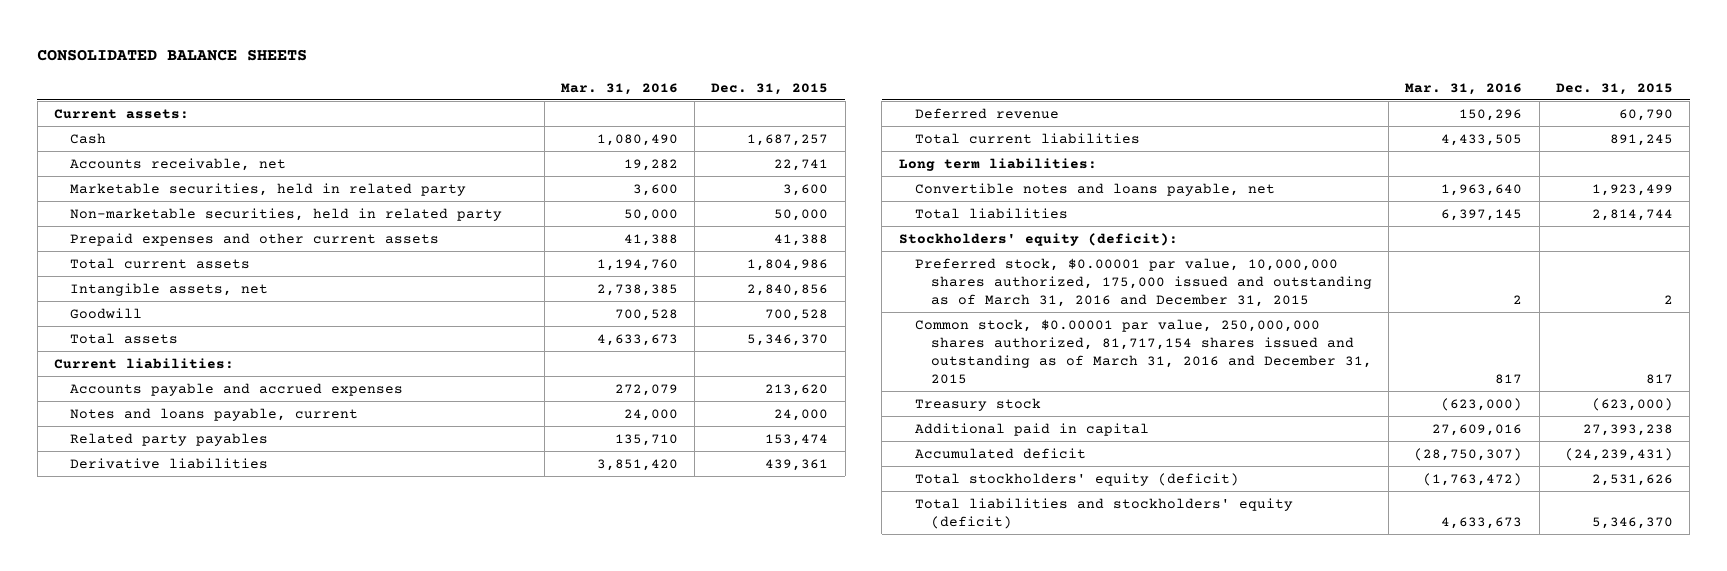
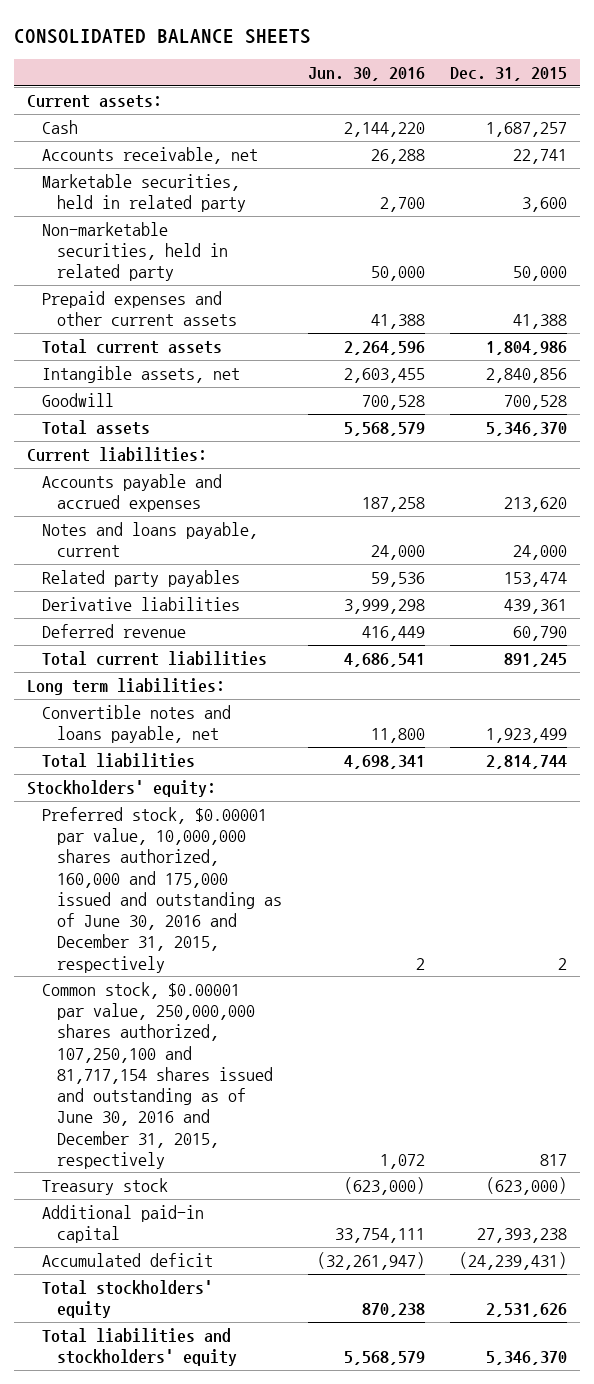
- | Mar. 31, 2016 | Dec. 31, 2015
+ | Jun. 30, 2016 | Dec. 31, 2015
- Stockholders' equity (deficit):
- Preferred stock, $0.00001 par value, 10,000,000 shares authorized, 175,000 issued and outstanding as of March 31, 2016 and December 31, 2015 | 2 | 2
- Common stock, $0.00001 par value, 250,000,000 shares authorized, 81,717,154 shares issued and outstanding as of March 31, 2016 and December 31, 2015 | 817 | 817
+ Stockholders' equity:
+ Preferred stock, $0.00001 par value, 10,000,000 shares authorized, 160,000 and 175,000 issued and outstanding as of June 30, 2016 and December 31, 2015, respectively | 2 | 2
+ Common stock, $0.00001 par value, 250,000,000 shares authorized, 107,250,100 and 81,717,154 shares issued and outstanding as of June 30, 2016 and December 31, 2015, respectively | 1,072 | 817
- Additional paid in capital | 27,609,016 | 27,393,238
+ Additional paid-in capital | 33,754,111 | 27,393,238
- Total stockholders' equity (deficit) | (1,763,472) | 2,531,626
- Total liabilities and stockholders' equity (deficit) | 4,633,673 | 5,346,370
+ Total stockholders' equity | 870,238 | 2,531,626
+ Total liabilities and stockholders' equity | 5,568,579 | 5,346,370

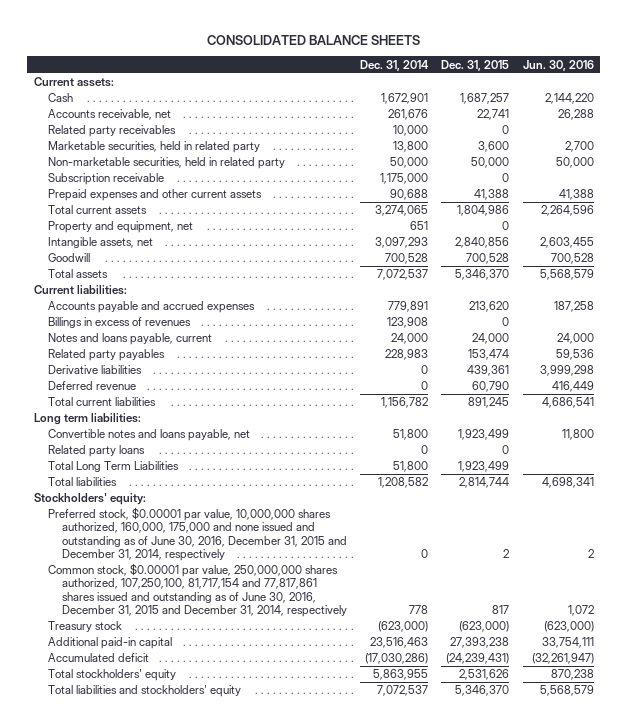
- | Jun. 30, 2016 | Dec. 31, 2015
+ | Dec. 31, 2014 | Dec. 31, 2015 | Jun. 30, 2016
+ Related party receivables | 10,000 | 0 |
+ Subscription receivable | 1,175,000 | 0 |
+ Property and equipment, net | 651 | 0 |
+ Billings in excess of revenues | 123,908 | 0 |
+ Related party loans | 0 | 0 |
+ Total Long Term Liabilities | 51,800 | 1,923,499 |
- Preferred stock, $0.00001 par value, 10,000,000 shares authorized, 160,000 and 175,000 issued and outstanding as of June 30, 2016 and December 31, 2015, respectively | 2 | 2
- Common stock, $0.00001 par value, 250,000,000 shares authorized, 107,250,100 and 81,717,154 shares issued and outstanding as of June 30, 2016 and December 31, 2015, respectively | 1,072 | 817
+ Preferred stock, $0.00001 par value, 10,000,000 shares authorized, 160,000, 175,000 and none issued and outstanding as of June 30, 2016, December 31, 2015 and December 31, 2014, respectively | 0 | 2 | 2
+ Common stock, $0.00001 par value, 250,000,000 shares authorized, 107,250,100, 81,717,154 and 77,817,861 shares issued and outstanding as of June 30, 2016, December 31, 2015 and December 31, 2014, respectively | 778 | 817 | 1,072

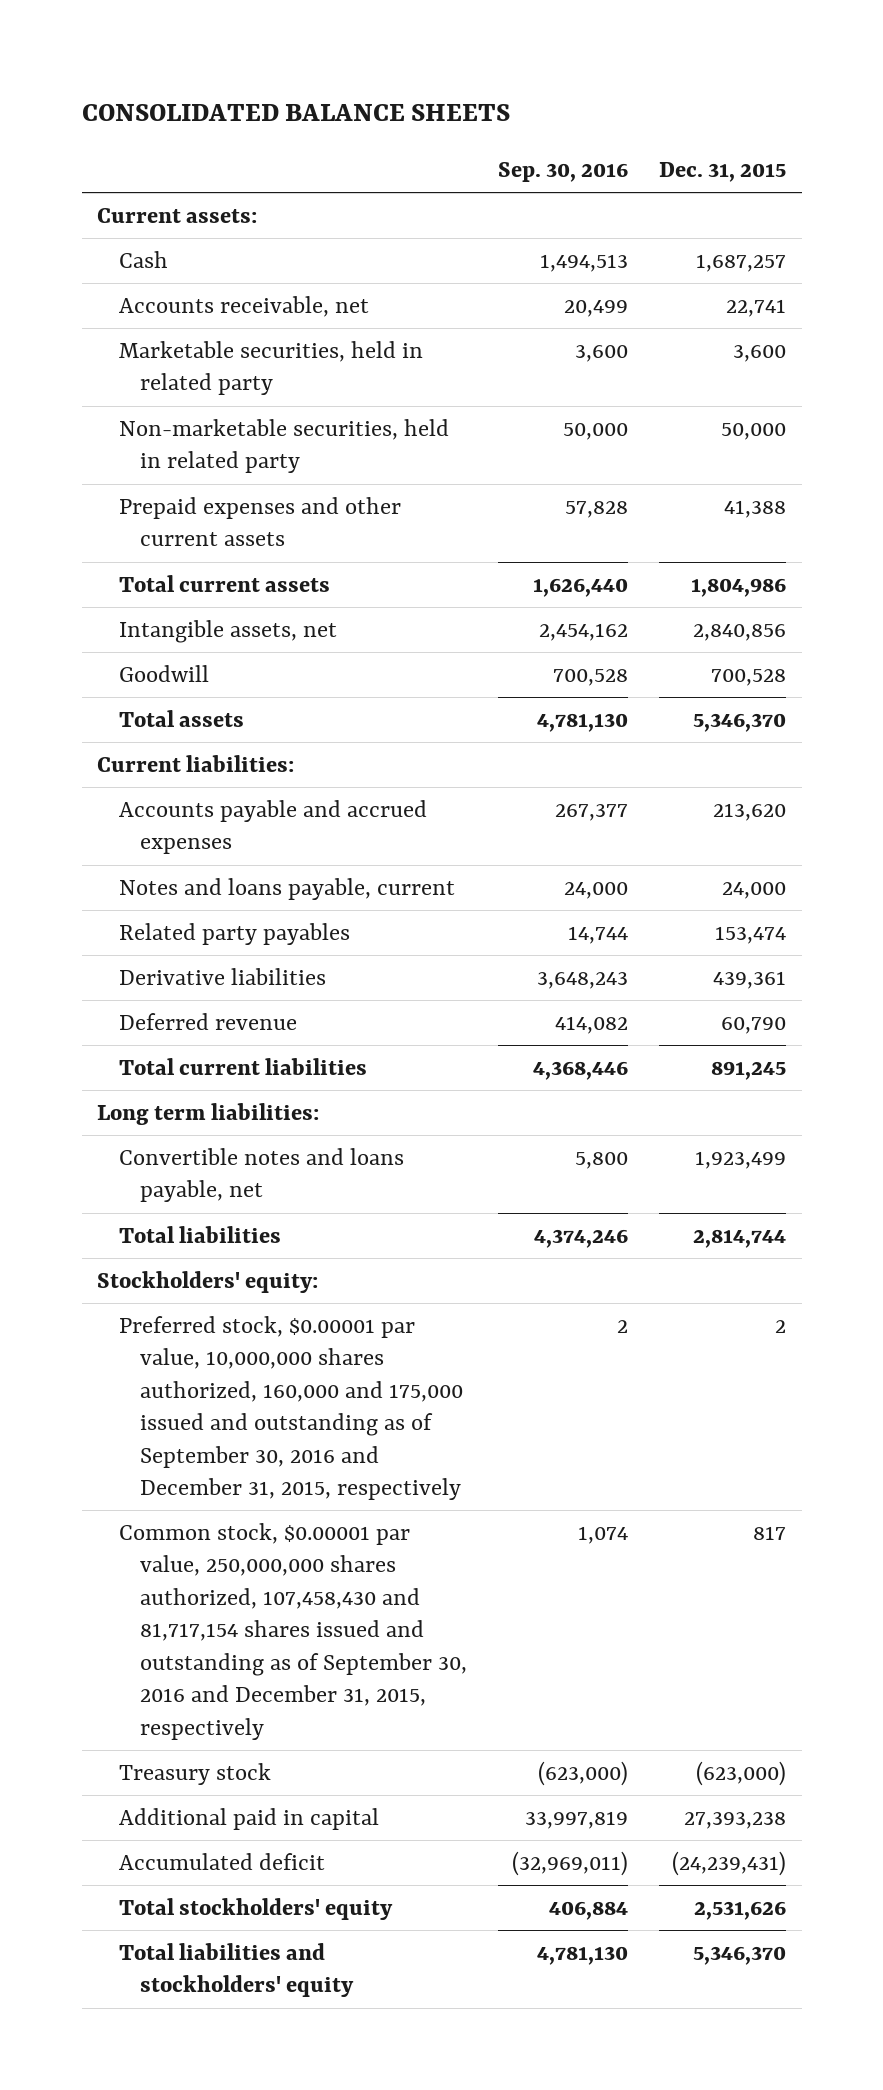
- | Dec. 31, 2014 | Dec. 31, 2015 | Jun. 30, 2016
+ | Sep. 30, 2016 | Dec. 31, 2015
- Related party receivables | 10,000 | 0 |
- Subscription receivable | 1,175,000 | 0 |
- Property and equipment, net | 651 | 0 |
- Billings in excess of revenues | 123,908 | 0 |
- Related party loans | 0 | 0 |
- Total Long Term Liabilities | 51,800 | 1,923,499 |
- Preferred stock, $0.00001 par value, 10,000,000 shares authorized, 160,000, 175,000 and none issued and outstanding as of June 30, 2016, December 31, 2015 and December 31, 2014, respectively | 0 | 2 | 2
- Common stock, $0.00001 par value, 250,000,000 shares authorized, 107,250,100, 81,717,154 and 77,817,861 shares issued and outstanding as of June 30, 2016, December 31, 2015 and December 31, 2014, respectively | 778 | 817 | 1,072
+ Preferred stock, $0.00001 par value, 10,000,000 shares authorized, 160,000 and 175,000 issued and outstanding as of September 30, 2016 and December 31, 2015, respectively | 2 | 2
+ Common stock, $0.00001 par value, 250,000,000 shares authorized, 107,458,430 and 81,717,154 shares issued and outstanding as of September 30, 2016 and December 31, 2015, respectively | 1,074 | 817
- Additional paid-in capital | 23,516,463 | 27,393,238 | 33,754,111
+ Additional paid in capital | 33,997,819 | 27,393,238

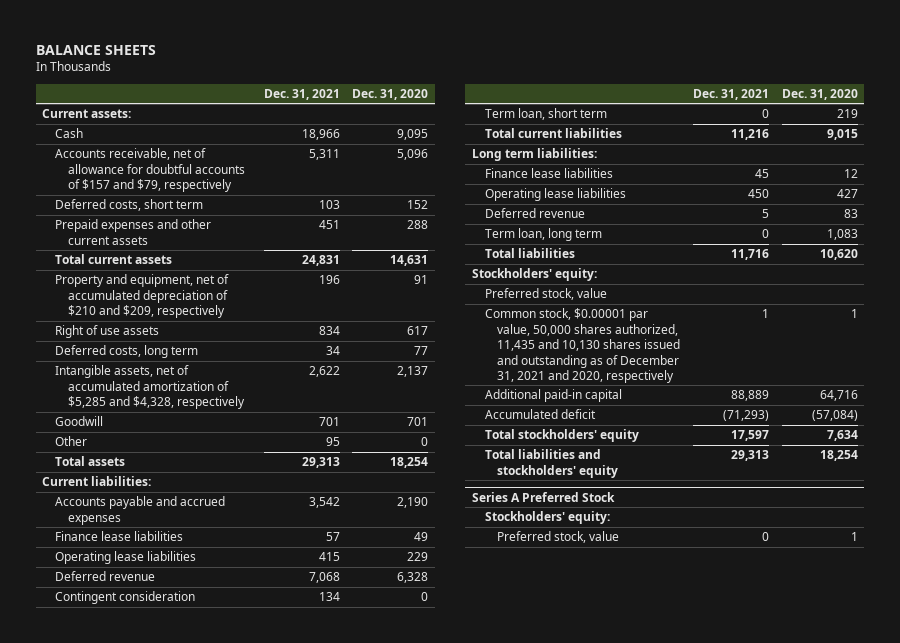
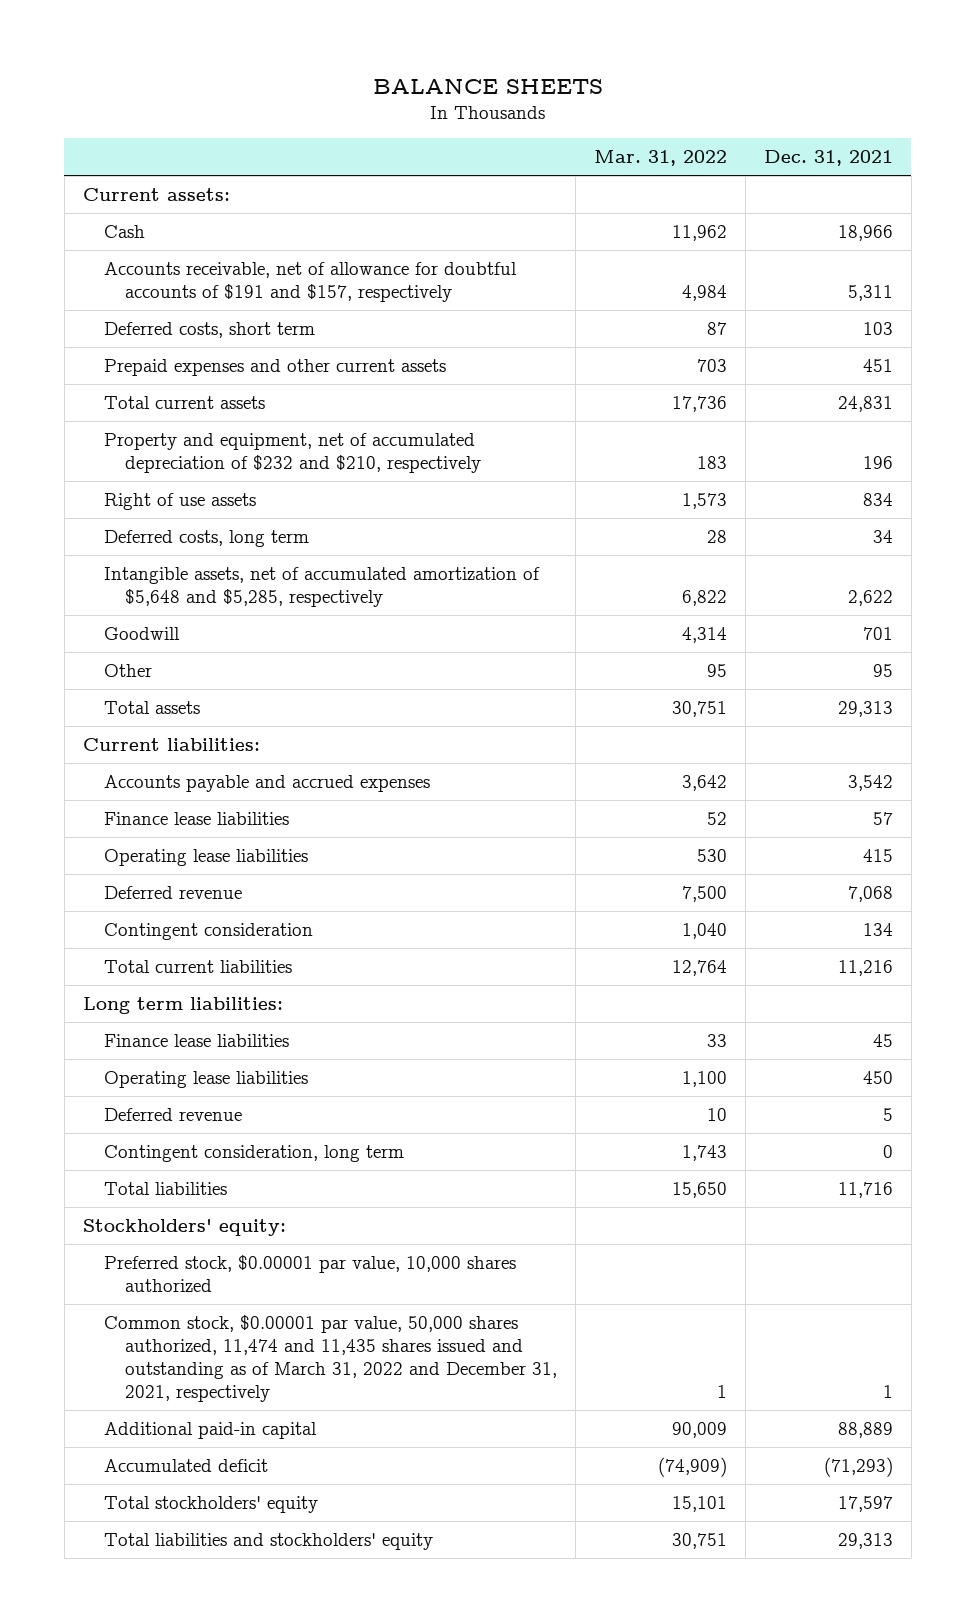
- | Dec. 31, 2021 | Dec. 31, 2020
+ | Mar. 31, 2022 | Dec. 31, 2021
- Accounts receivable, net of allowance for doubtful accounts of $157 and $79, respectively | 5,311 | 5,096
+ Accounts receivable, net of allowance for doubtful accounts of $191 and $157, respectively | 4,984 | 5,311
- Property and equipment, net of accumulated depreciation of $210 and $209, respectively | 196 | 91
+ Property and equipment, net of accumulated depreciation of $232 and $210, respectively | 183 | 196
- Intangible assets, net of accumulated amortization of $5,285 and $4,328, respectively | 2,622 | 2,137
+ Intangible assets, net of accumulated amortization of $5,648 and $5,285, respectively | 6,822 | 2,622
- Term loan, short term | 0 | 219
- Term loan, long term | 0 | 1,083
+ Contingent consideration, long term | 1,743 | 0
- Preferred stock, value
- Common stock, $0.00001 par value, 50,000 shares authorized, 11,435 and 10,130 shares issued and outstanding as of December 31, 2021 and 2020, respectively | 1 | 1
+ Preferred stock, $0.00001 par value, 10,000 shares authorized
+ Common stock, $0.00001 par value, 50,000 shares authorized, 11,474 and 11,435 shares issued and outstanding as of March 31, 2022 and December 31, 2021, respectively | 1 | 1
- Series A Preferred Stock
- Stockholders' equity:
- Preferred stock, value | 0 | 1

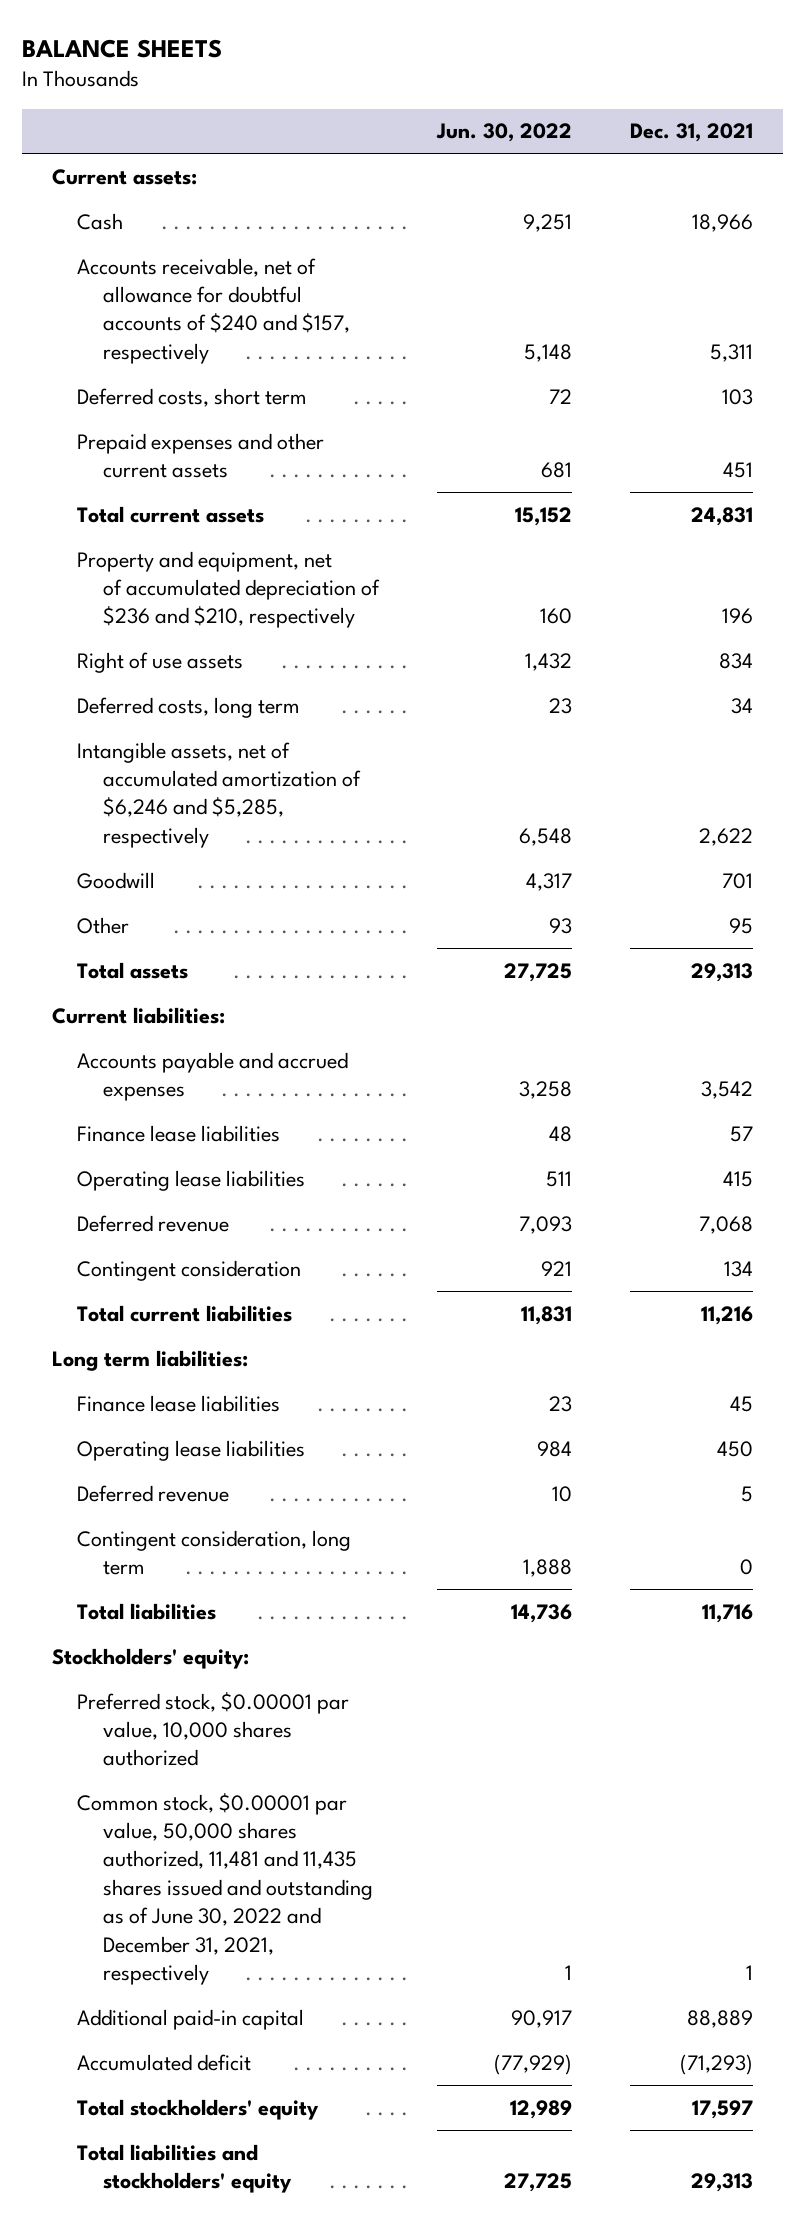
- | Mar. 31, 2022 | Dec. 31, 2021
+ | Jun. 30, 2022 | Dec. 31, 2021
- Accounts receivable, net of allowance for doubtful accounts of $191 and $157, respectively | 4,984 | 5,311
+ Accounts receivable, net of allowance for doubtful accounts of $240 and $157, respectively | 5,148 | 5,311
- Property and equipment, net of accumulated depreciation of $232 and $210, respectively | 183 | 196
+ Property and equipment, net of accumulated depreciation of $236 and $210, respectively | 160 | 196
- Intangible assets, net of accumulated amortization of $5,648 and $5,285, respectively | 6,822 | 2,622
+ Intangible assets, net of accumulated amortization of $6,246 and $5,285, respectively | 6,548 | 2,622
- Common stock, $0.00001 par value, 50,000 shares authorized, 11,474 and 11,435 shares issued and outstanding as of March 31, 2022 and December 31, 2021, respectively | 1 | 1
+ Common stock, $0.00001 par value, 50,000 shares authorized, 11,481 and 11,435 shares issued and outstanding as of June 30, 2022 and December 31, 2021, respectively | 1 | 1

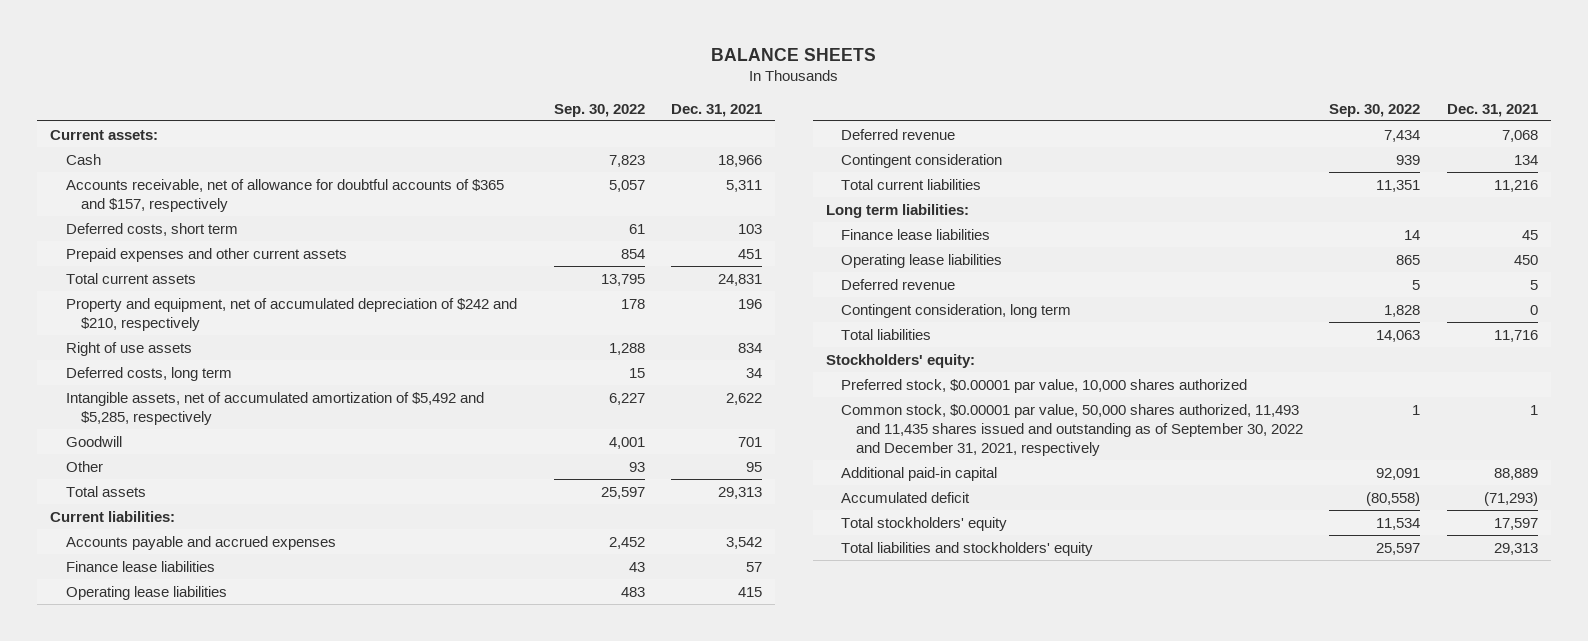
- | Jun. 30, 2022 | Dec. 31, 2021
+ | Sep. 30, 2022 | Dec. 31, 2021
- Accounts receivable, net of allowance for doubtful accounts of $240 and $157, respectively | 5,148 | 5,311
+ Accounts receivable, net of allowance for doubtful accounts of $365 and $157, respectively | 5,057 | 5,311
- Property and equipment, net of accumulated depreciation of $236 and $210, respectively | 160 | 196
+ Property and equipment, net of accumulated depreciation of $242 and $210, respectively | 178 | 196
- Intangible assets, net of accumulated amortization of $6,246 and $5,285, respectively | 6,548 | 2,622
+ Intangible assets, net of accumulated amortization of $5,492 and $5,285, respectively | 6,227 | 2,622
- Common stock, $0.00001 par value, 50,000 shares authorized, 11,481 and 11,435 shares issued and outstanding as of June 30, 2022 and December 31, 2021, respectively | 1 | 1
+ Common stock, $0.00001 par value, 50,000 shares authorized, 11,493 and 11,435 shares issued and outstanding as of September 30, 2022 and December 31, 2021, respectively | 1 | 1

